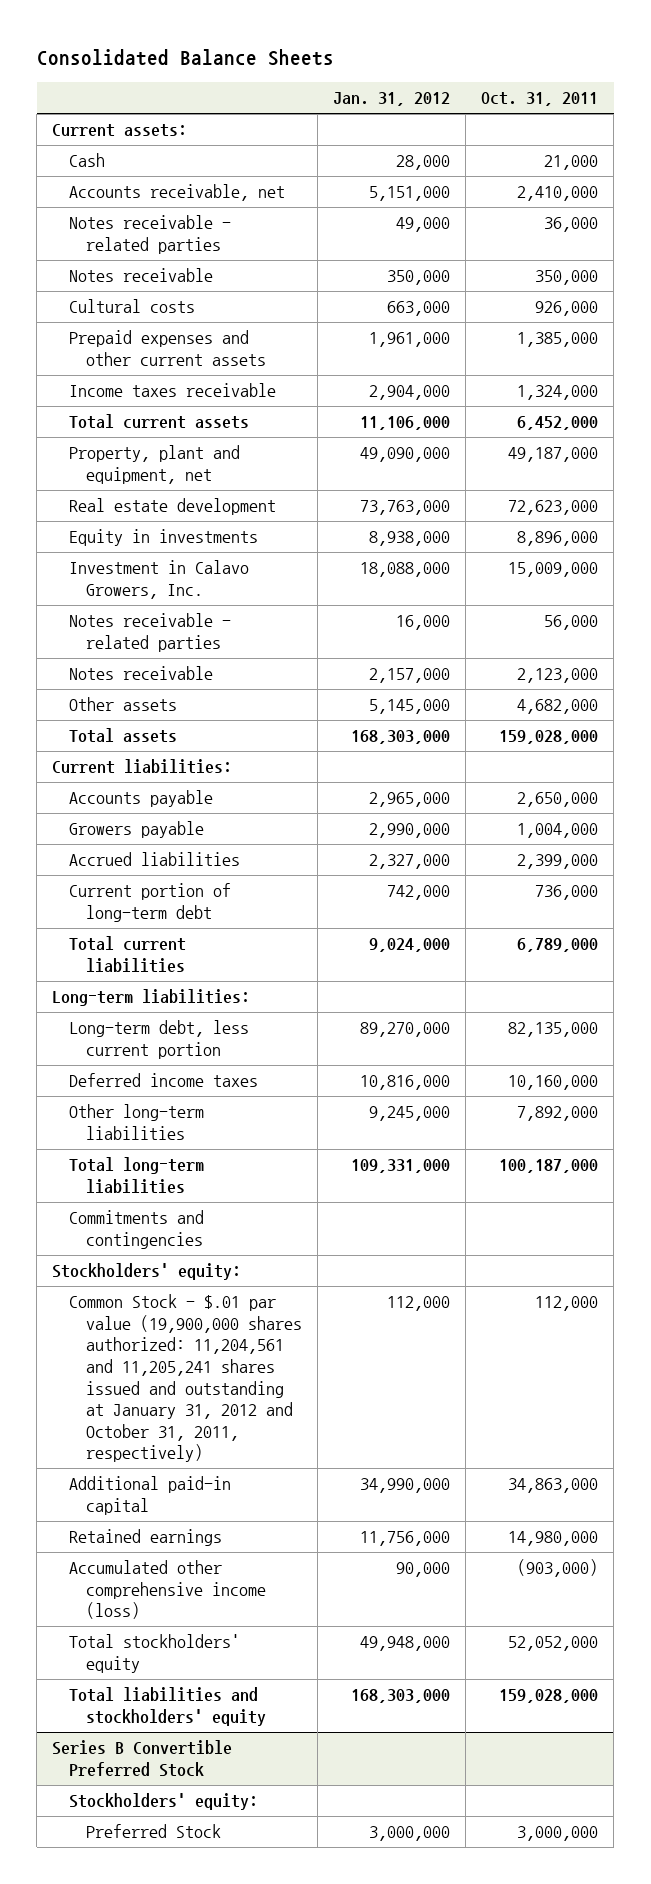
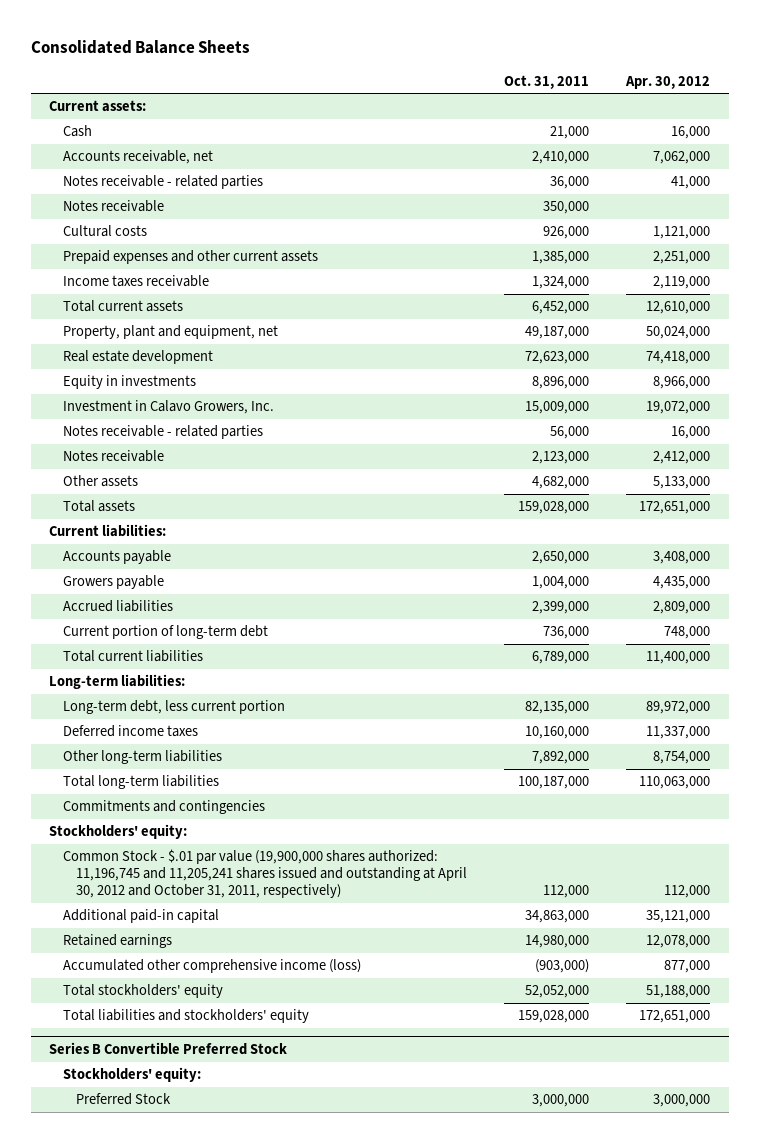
- | Jan. 31, 2012 | Oct. 31, 2011
+ | Oct. 31, 2011 | Apr. 30, 2012
- Common Stock - $.01 par value (19,900,000 shares authorized: 11,204,561 and 11,205,241 shares issued and outstanding at January 31, 2012 and October 31, 2011, respectively) | 112,000 | 112,000
+ Common Stock - $.01 par value (19,900,000 shares authorized: 11,196,745 and 11,205,241 shares issued and outstanding at April 30, 2012 and October 31, 2011, respectively) | 112,000 | 112,000

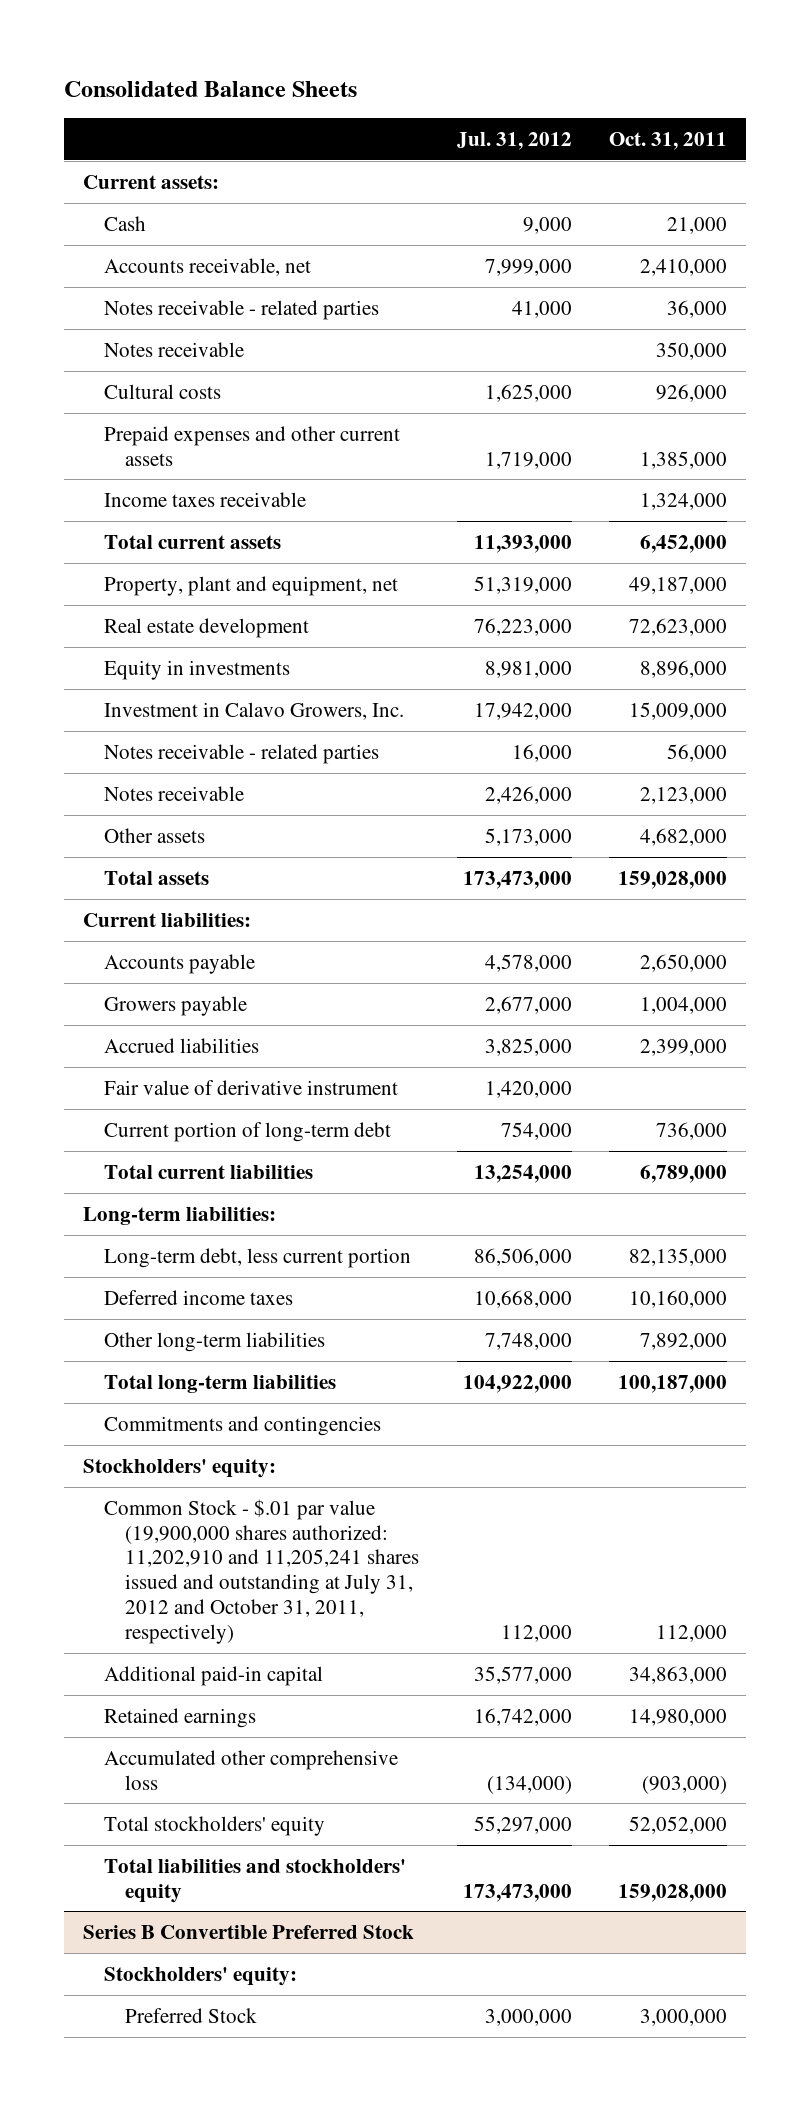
- | Oct. 31, 2011 | Apr. 30, 2012
+ | Jul. 31, 2012 | Oct. 31, 2011
+ Fair value of derivative instrument | 1,420,000 |
- Common Stock - $.01 par value (19,900,000 shares authorized: 11,196,745 and 11,205,241 shares issued and outstanding at April 30, 2012 and October 31, 2011, respectively) | 112,000 | 112,000
+ Common Stock - $.01 par value (19,900,000 shares authorized: 11,202,910 and 11,205,241 shares issued and outstanding at July 31, 2012 and October 31, 2011, respectively) | 112,000 | 112,000
- Accumulated other comprehensive income (loss) | (903,000) | 877,000
+ Accumulated other comprehensive loss | (134,000) | (903,000)

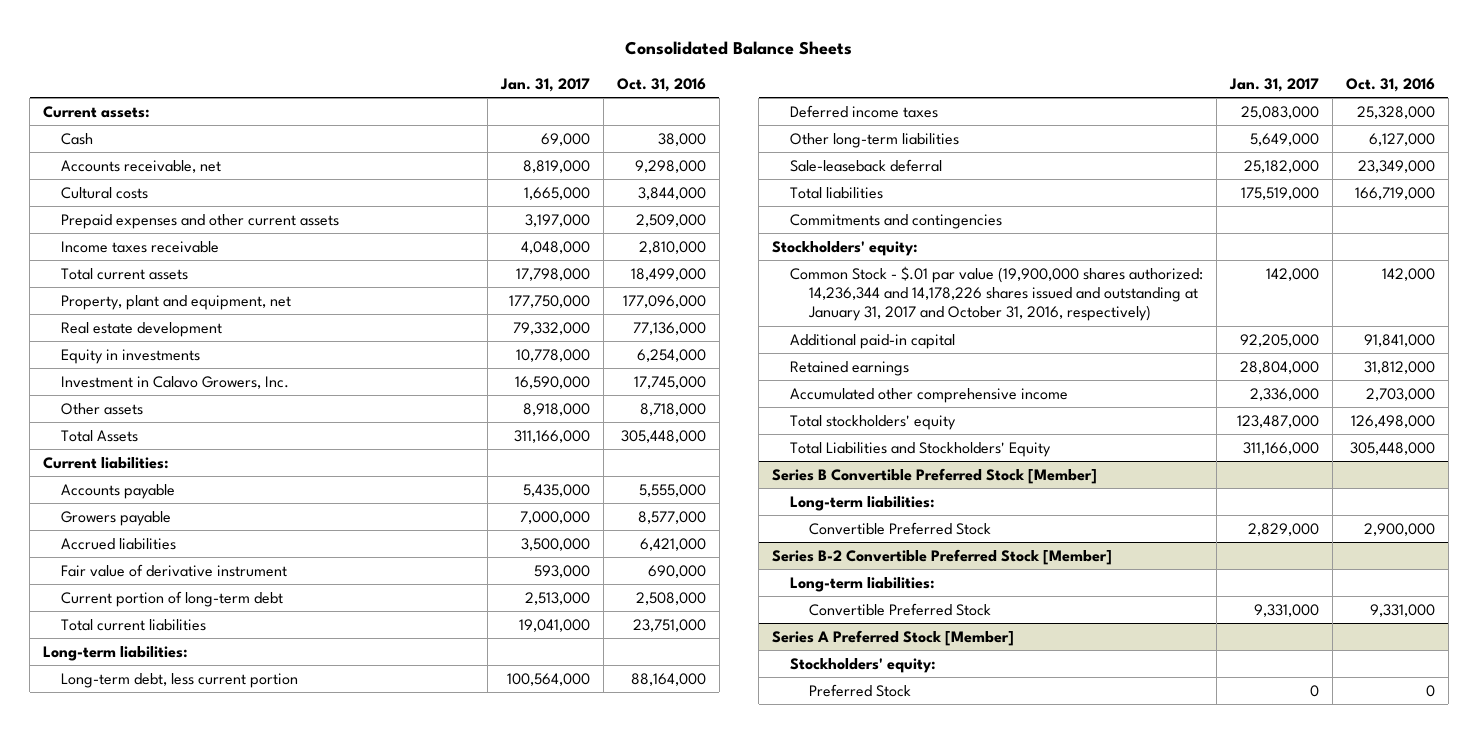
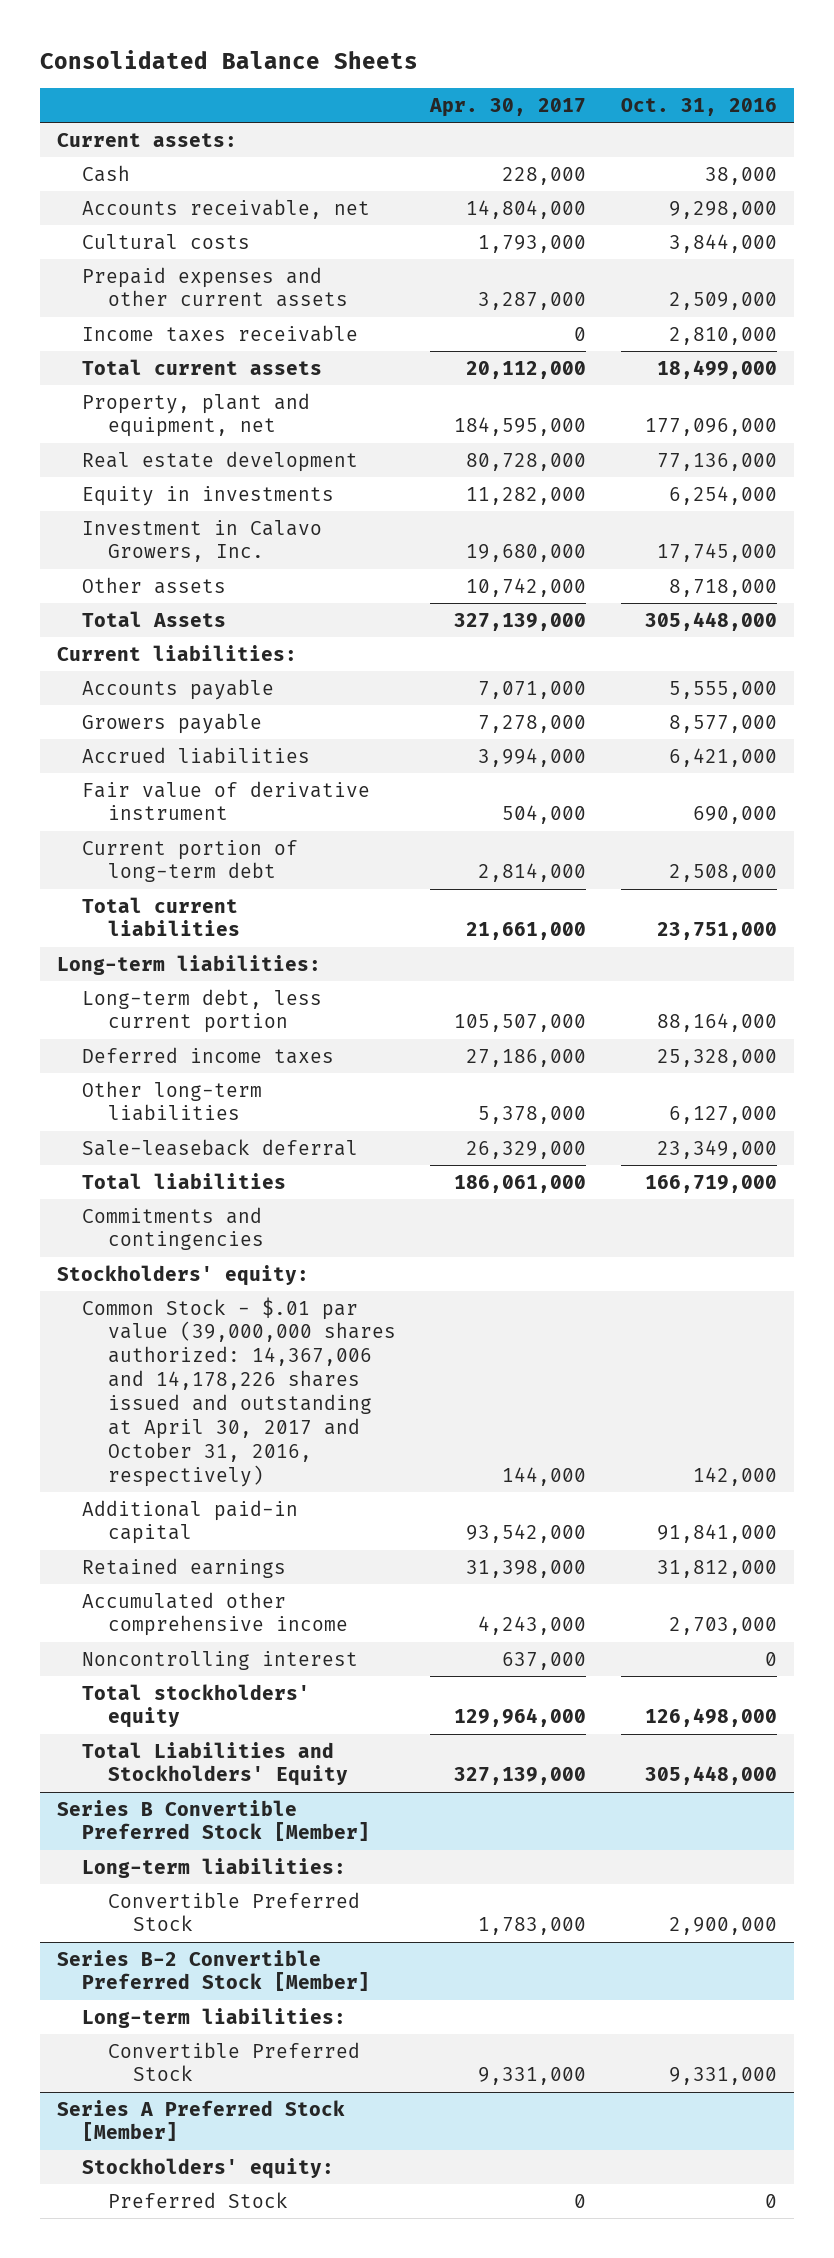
- | Jan. 31, 2017 | Oct. 31, 2016
+ | Apr. 30, 2017 | Oct. 31, 2016
- Common Stock - $.01 par value (19,900,000 shares authorized: 14,236,344 and 14,178,226 shares issued and outstanding at January 31, 2017 and October 31, 2016, respectively) | 142,000 | 142,000
+ Common Stock - $.01 par value (39,000,000 shares authorized: 14,367,006 and 14,178,226 shares issued and outstanding at April 30, 2017 and October 31, 2016, respectively) | 144,000 | 142,000
+ Noncontrolling interest | 637,000 | 0

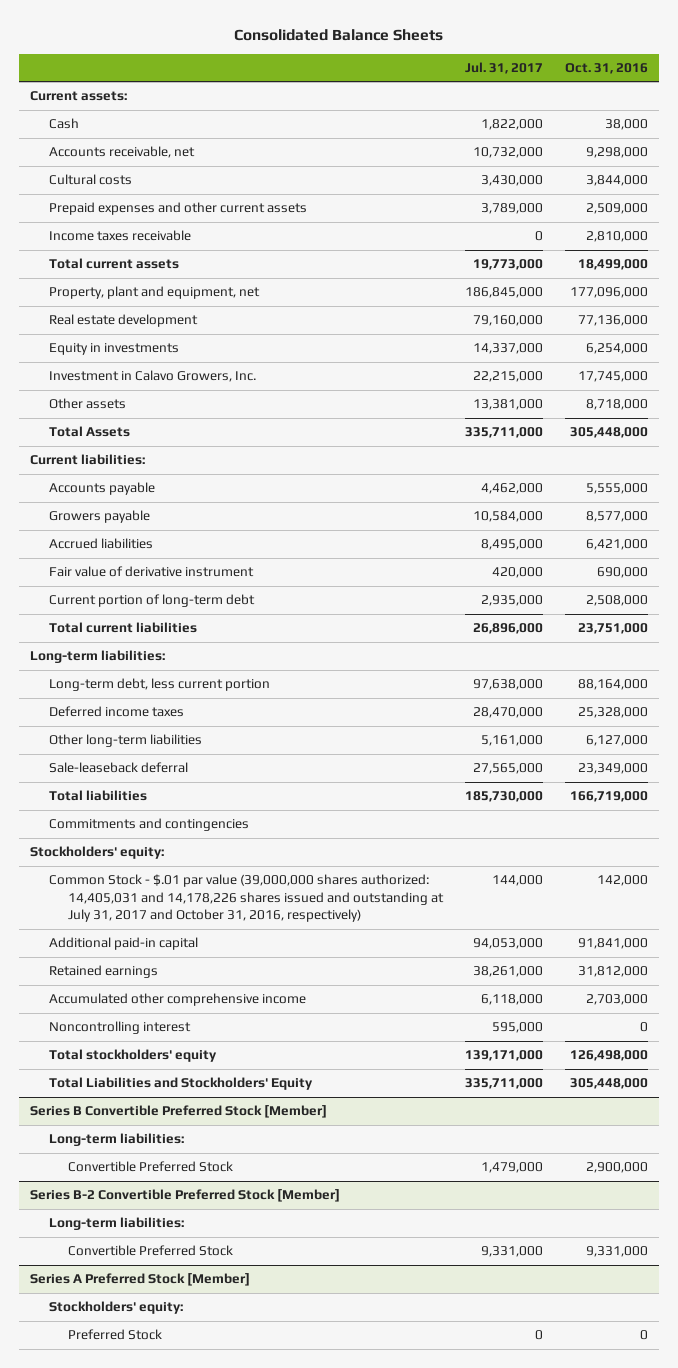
- | Apr. 30, 2017 | Oct. 31, 2016
+ | Jul. 31, 2017 | Oct. 31, 2016
- Common Stock - $.01 par value (39,000,000 shares authorized: 14,367,006 and 14,178,226 shares issued and outstanding at April 30, 2017 and October 31, 2016, respectively) | 144,000 | 142,000
+ Common Stock - $.01 par value (39,000,000 shares authorized: 14,405,031 and 14,178,226 shares issued and outstanding at July 31, 2017 and October 31, 2016, respectively) | 144,000 | 142,000

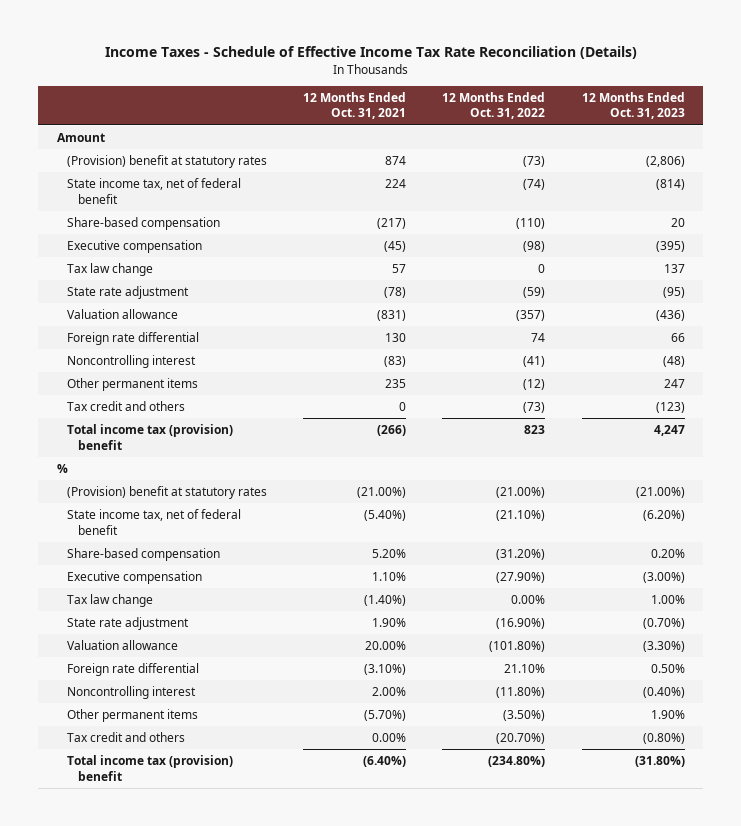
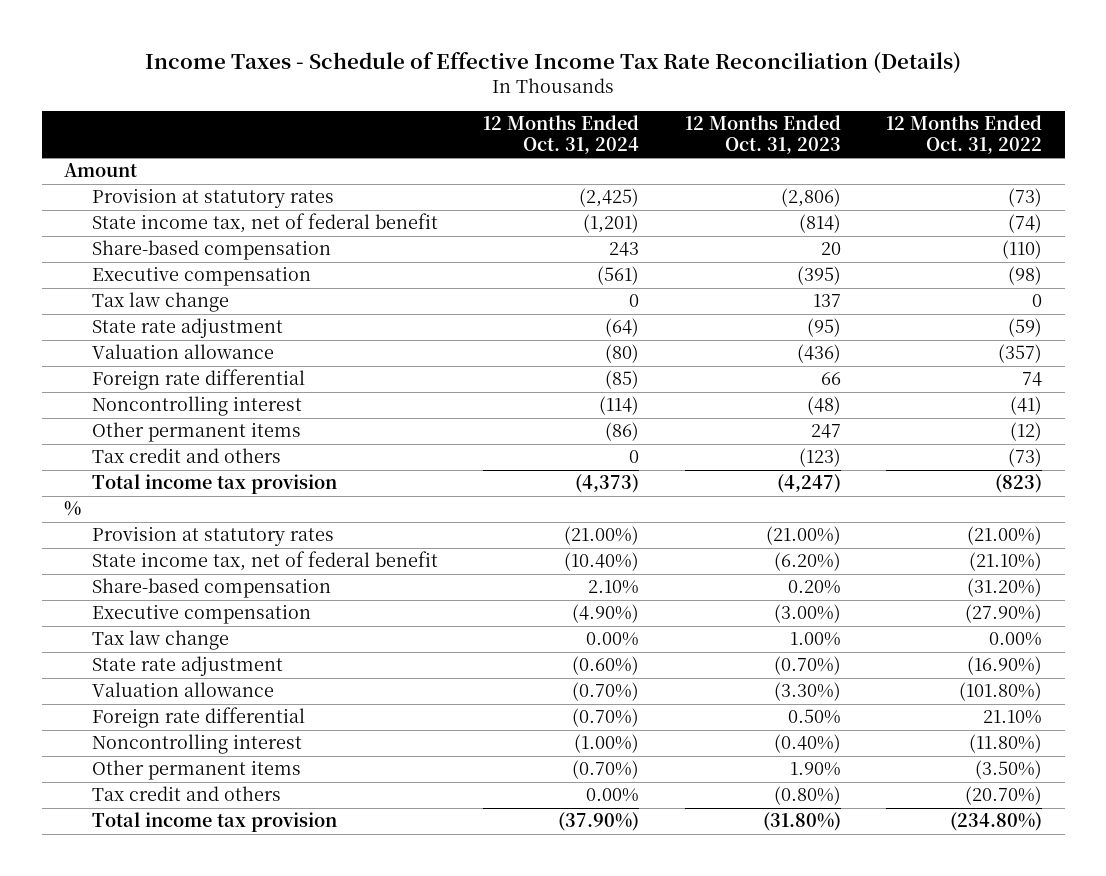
- | 12 Months Ended Oct. 31, 2021 | 12 Months Ended Oct. 31, 2022 | 12 Months Ended Oct. 31, 2023
+ | 12 Months Ended Oct. 31, 2024 | 12 Months Ended Oct. 31, 2023 | 12 Months Ended Oct. 31, 2022
- (Provision) benefit at statutory rates | 874 | (73) | (2,806)
+ Provision at statutory rates | (2,425) | (2,806) | (73)
- Total income tax (provision) benefit | (266) | 823 | 4,247
+ Total income tax provision | (4,373) | (4,247) | (823)
- (Provision) benefit at statutory rates | (21.00%) | (21.00%) | (21.00%)
+ Provision at statutory rates | (21.00%) | (21.00%) | (21.00%)
- Total income tax (provision) benefit | (6.40%) | (234.80%) | (31.80%)
+ Total income tax provision | (37.90%) | (31.80%) | (234.80%)

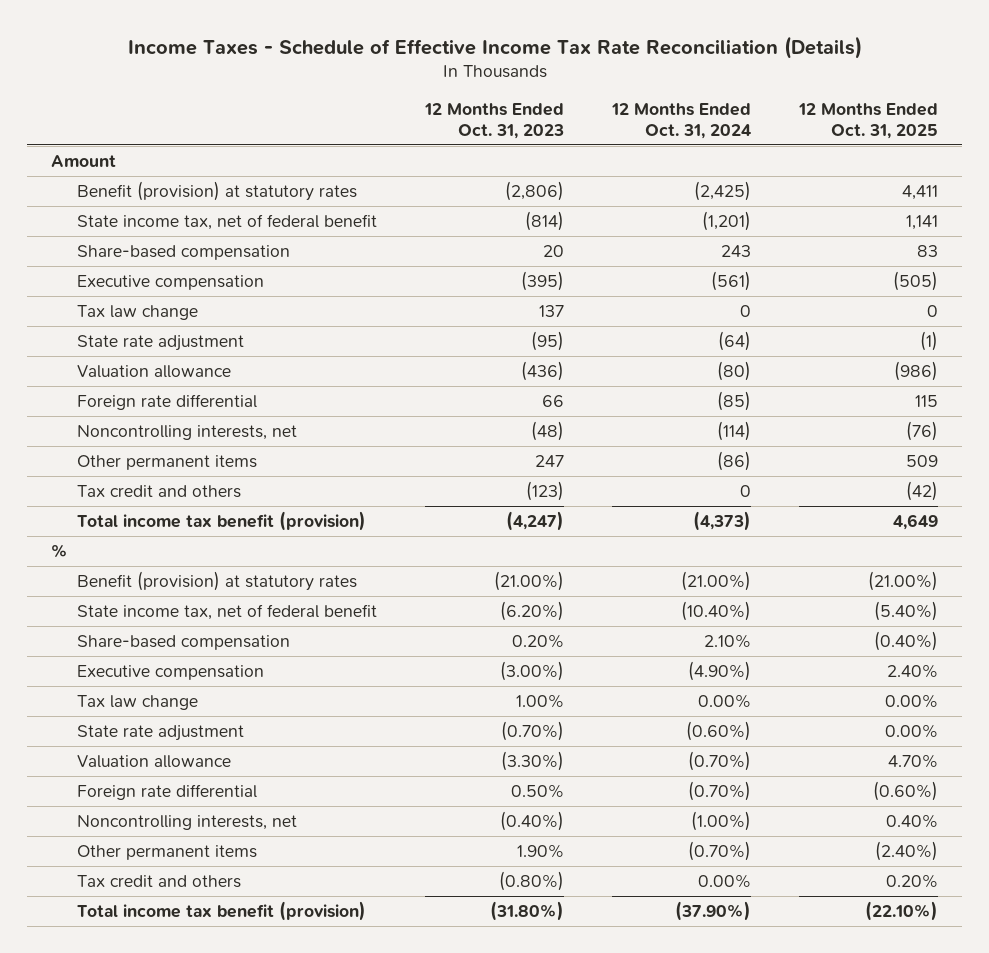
- | 12 Months Ended Oct. 31, 2024 | 12 Months Ended Oct. 31, 2023 | 12 Months Ended Oct. 31, 2022
+ | 12 Months Ended Oct. 31, 2023 | 12 Months Ended Oct. 31, 2024 | 12 Months Ended Oct. 31, 2025
- Provision at statutory rates | (2,425) | (2,806) | (73)
+ Benefit (provision) at statutory rates | (2,806) | (2,425) | 4,411
- Noncontrolling interest | (114) | (48) | (41)
+ Noncontrolling interests, net | (48) | (114) | (76)
- Total income tax provision | (4,373) | (4,247) | (823)
+ Total income tax benefit (provision) | (4,247) | (4,373) | 4,649
- Provision at statutory rates | (21.00%) | (21.00%) | (21.00%)
+ Benefit (provision) at statutory rates | (21.00%) | (21.00%) | (21.00%)
- Noncontrolling interest | (1.00%) | (0.40%) | (11.80%)
+ Noncontrolling interests, net | (0.40%) | (1.00%) | 0.40%
- Total income tax provision | (37.90%) | (31.80%) | (234.80%)
+ Total income tax benefit (provision) | (31.80%) | (37.90%) | (22.10%)

